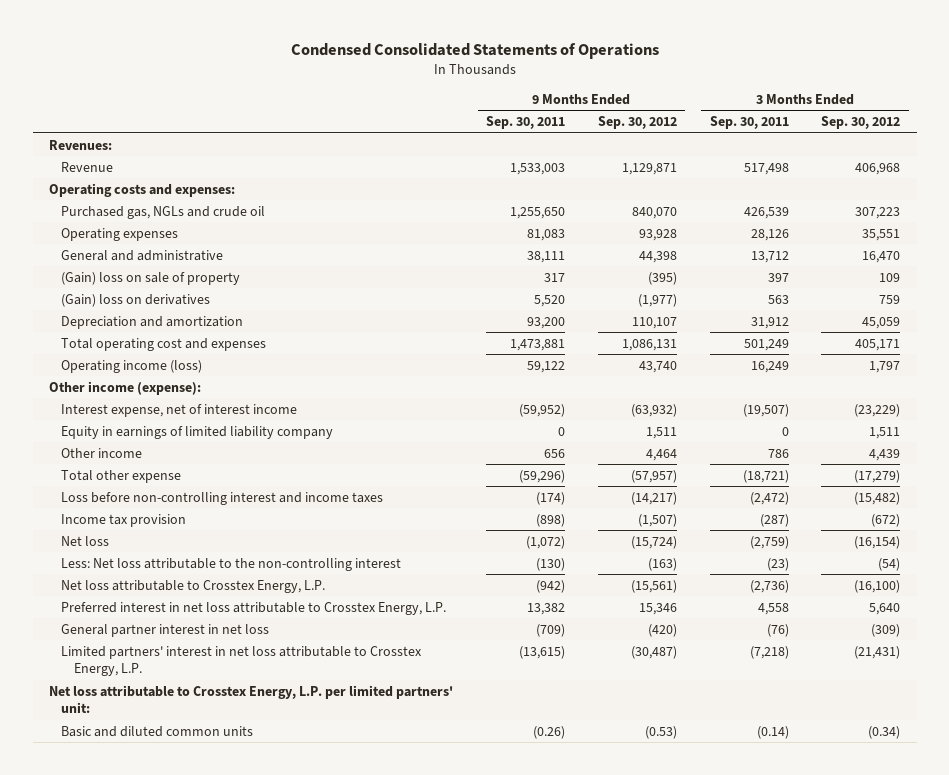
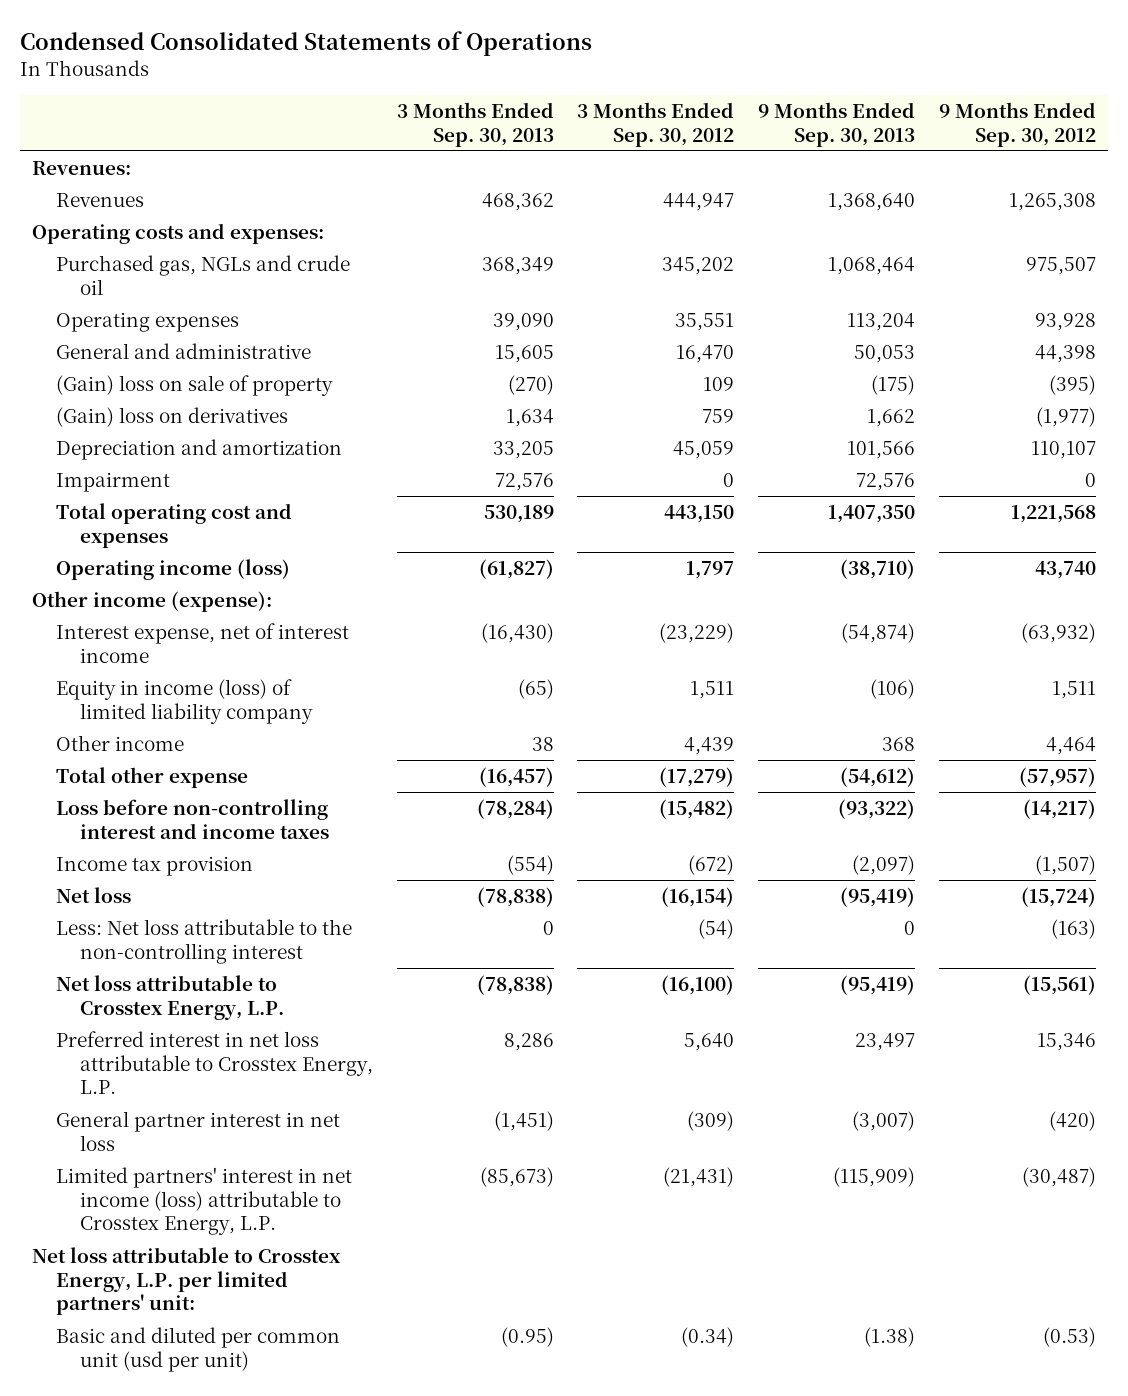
- | 9 Months Ended Sep. 30, 2011 | 9 Months Ended Sep. 30, 2012 | 3 Months Ended Sep. 30, 2011 | 3 Months Ended Sep. 30, 2012
+ | 3 Months Ended Sep. 30, 2013 | 3 Months Ended Sep. 30, 2012 | 9 Months Ended Sep. 30, 2013 | 9 Months Ended Sep. 30, 2012
- Revenue | 1,533,003 | 1,129,871 | 517,498 | 406,968
+ Revenues | 468,362 | 444,947 | 1,368,640 | 1,265,308
- Purchased gas, NGLs and crude oil | 1,255,650 | 840,070 | 426,539 | 307,223
+ Purchased gas, NGLs and crude oil | 368,349 | 345,202 | 1,068,464 | 975,507
- Total operating cost and expenses | 1,473,881 | 1,086,131 | 501,249 | 405,171
+ Impairment | 72,576 | 0 | 72,576 | 0
+ Total operating cost and expenses | 530,189 | 443,150 | 1,407,350 | 1,221,568
- Equity in earnings of limited liability company | 0 | 1,511 | 0 | 1,511
+ Equity in income (loss) of limited liability company | (65) | 1,511 | (106) | 1,511
- Limited partners' interest in net loss attributable to Crosstex Energy, L.P. | (13,615) | (30,487) | (7,218) | (21,431)
+ Limited partners' interest in net income (loss) attributable to Crosstex Energy, L.P. | (85,673) | (21,431) | (115,909) | (30,487)
- Basic and diluted common units | (0.26) | (0.53) | (0.14) | (0.34)
+ Basic and diluted per common unit (usd per unit) | (0.95) | (0.34) | (1.38) | (0.53)

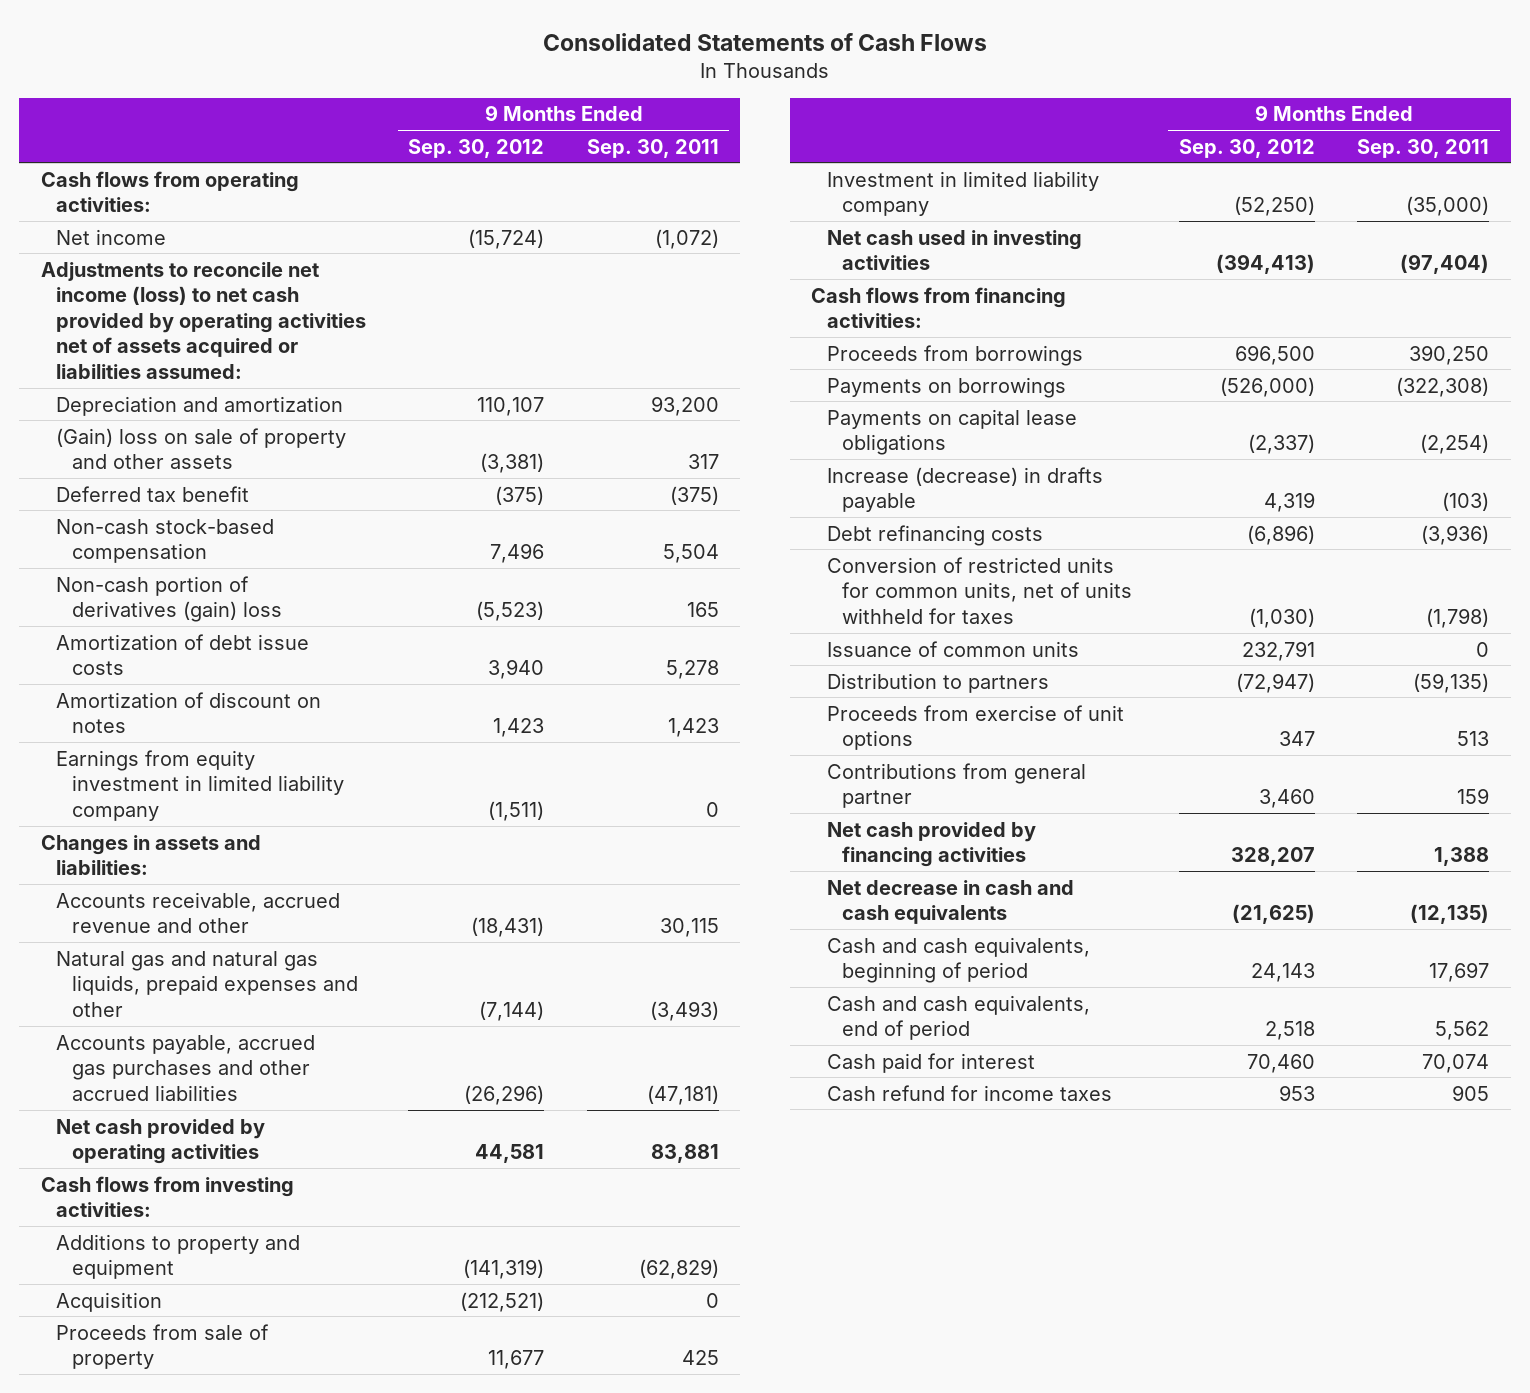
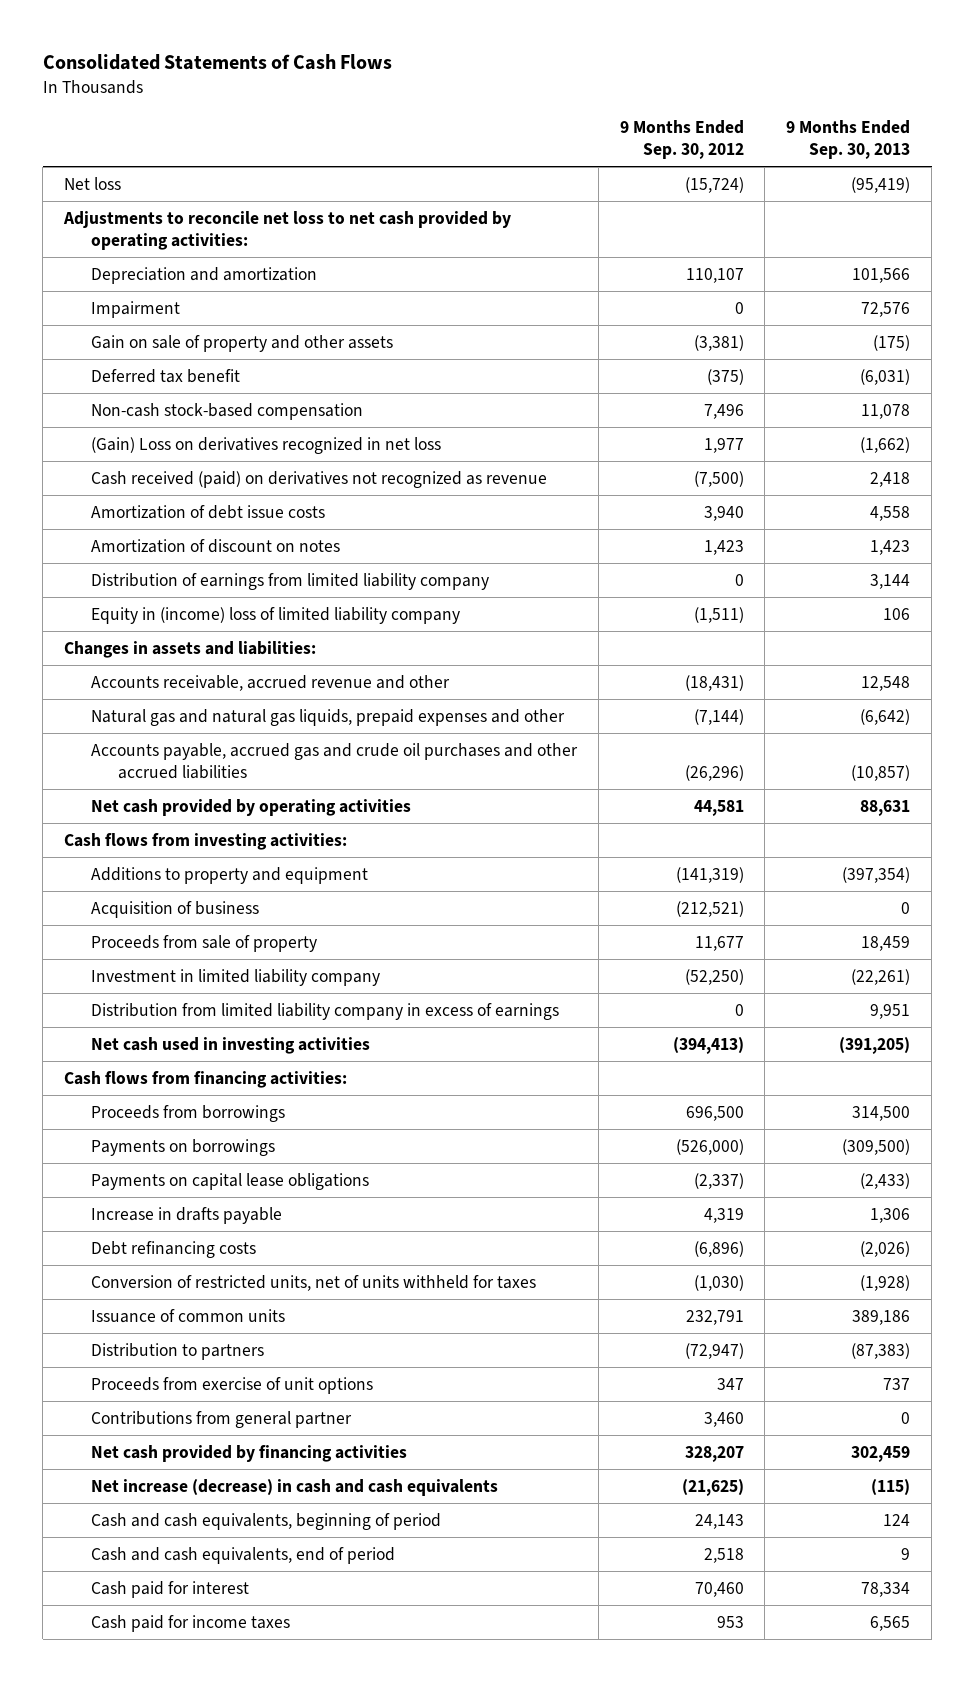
- | 9 Months Ended Sep. 30, 2012 | 9 Months Ended Sep. 30, 2011
+ | 9 Months Ended Sep. 30, 2012 | 9 Months Ended Sep. 30, 2013
- Cash flows from operating activities:
- Net income | (15,724) | (1,072)
- Adjustments to reconcile net income (loss) to net cash provided by operating activities net of assets acquired or liabilities assumed:
+ Net loss | (15,724) | (95,419)
+ Adjustments to reconcile net loss to net cash provided by operating activities:
- (Gain) loss on sale of property and other assets | (3,381) | 317
+ Impairment | 0 | 72,576
+ Gain on sale of property and other assets | (3,381) | (175)
- Non-cash portion of derivatives (gain) loss | (5,523) | 165
+ (Gain) Loss on derivatives recognized in net loss | 1,977 | (1,662)
+ Cash received (paid) on derivatives not recognized as revenue | (7,500) | 2,418
- Earnings from equity investment in limited liability company | (1,511) | 0
+ Distribution of earnings from limited liability company | 0 | 3,144
+ Equity in (income) loss of limited liability company | (1,511) | 106
- Accounts payable, accrued gas purchases and other accrued liabilities | (26,296) | (47,181)
+ Accounts payable, accrued gas and crude oil purchases and other accrued liabilities | (26,296) | (10,857)
- Acquisition | (212,521) | 0
+ Acquisition of business | (212,521) | 0
+ Distribution from limited liability company in excess of earnings | 0 | 9,951
- Increase (decrease) in drafts payable | 4,319 | (103)
+ Increase in drafts payable | 4,319 | 1,306
- Conversion of restricted units for common units, net of units withheld for taxes | (1,030) | (1,798)
+ Conversion of restricted units, net of units withheld for taxes | (1,030) | (1,928)
- Net decrease in cash and cash equivalents | (21,625) | (12,135)
+ Net increase (decrease) in cash and cash equivalents | (21,625) | (115)
- Cash refund for income taxes | 953 | 905
+ Cash paid for income taxes | 953 | 6,565

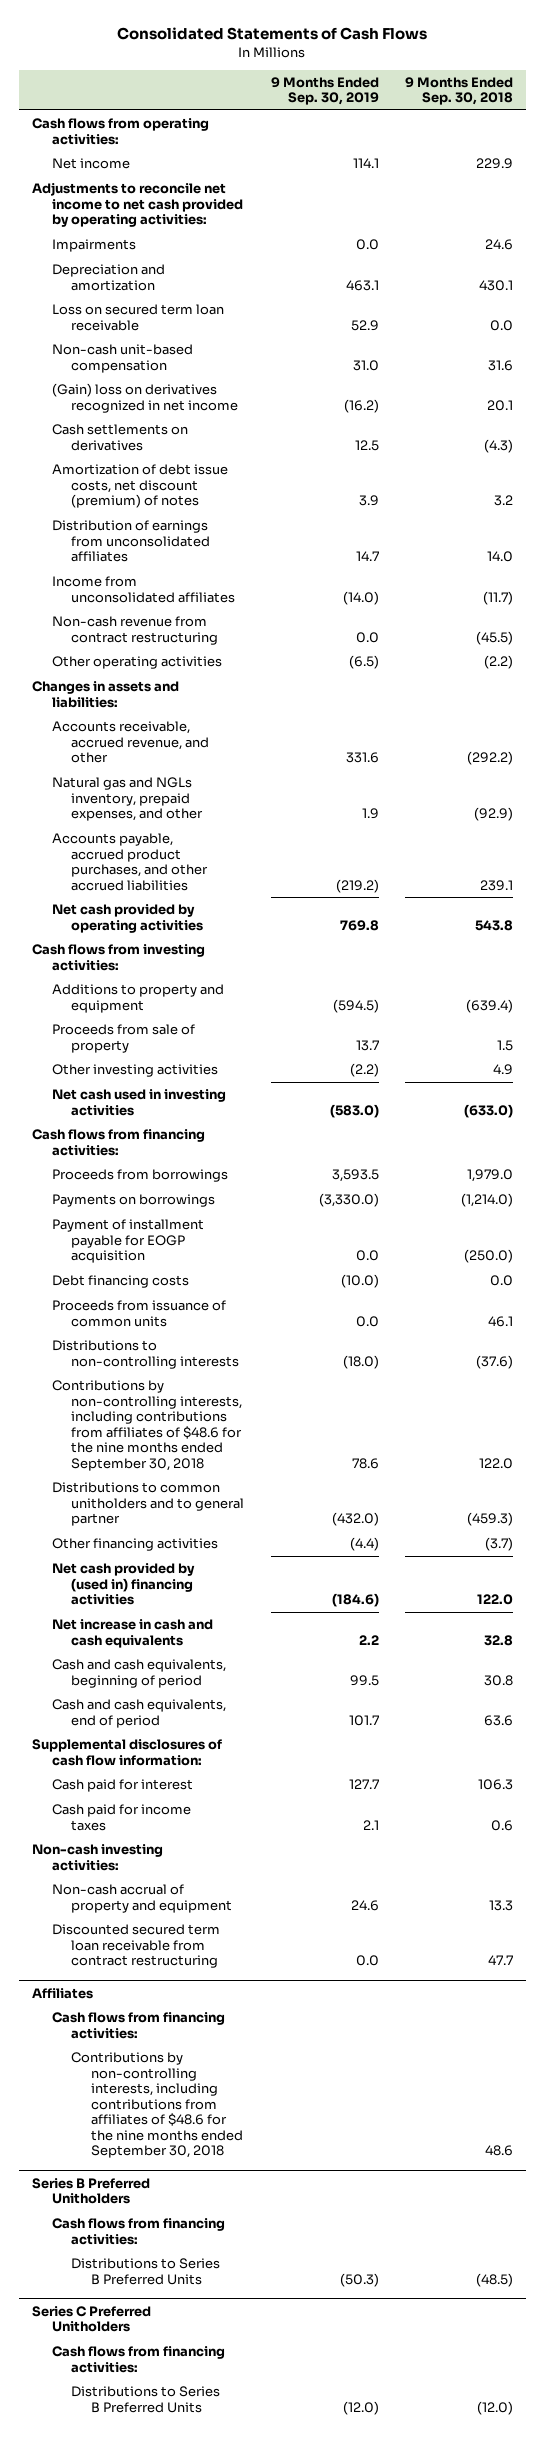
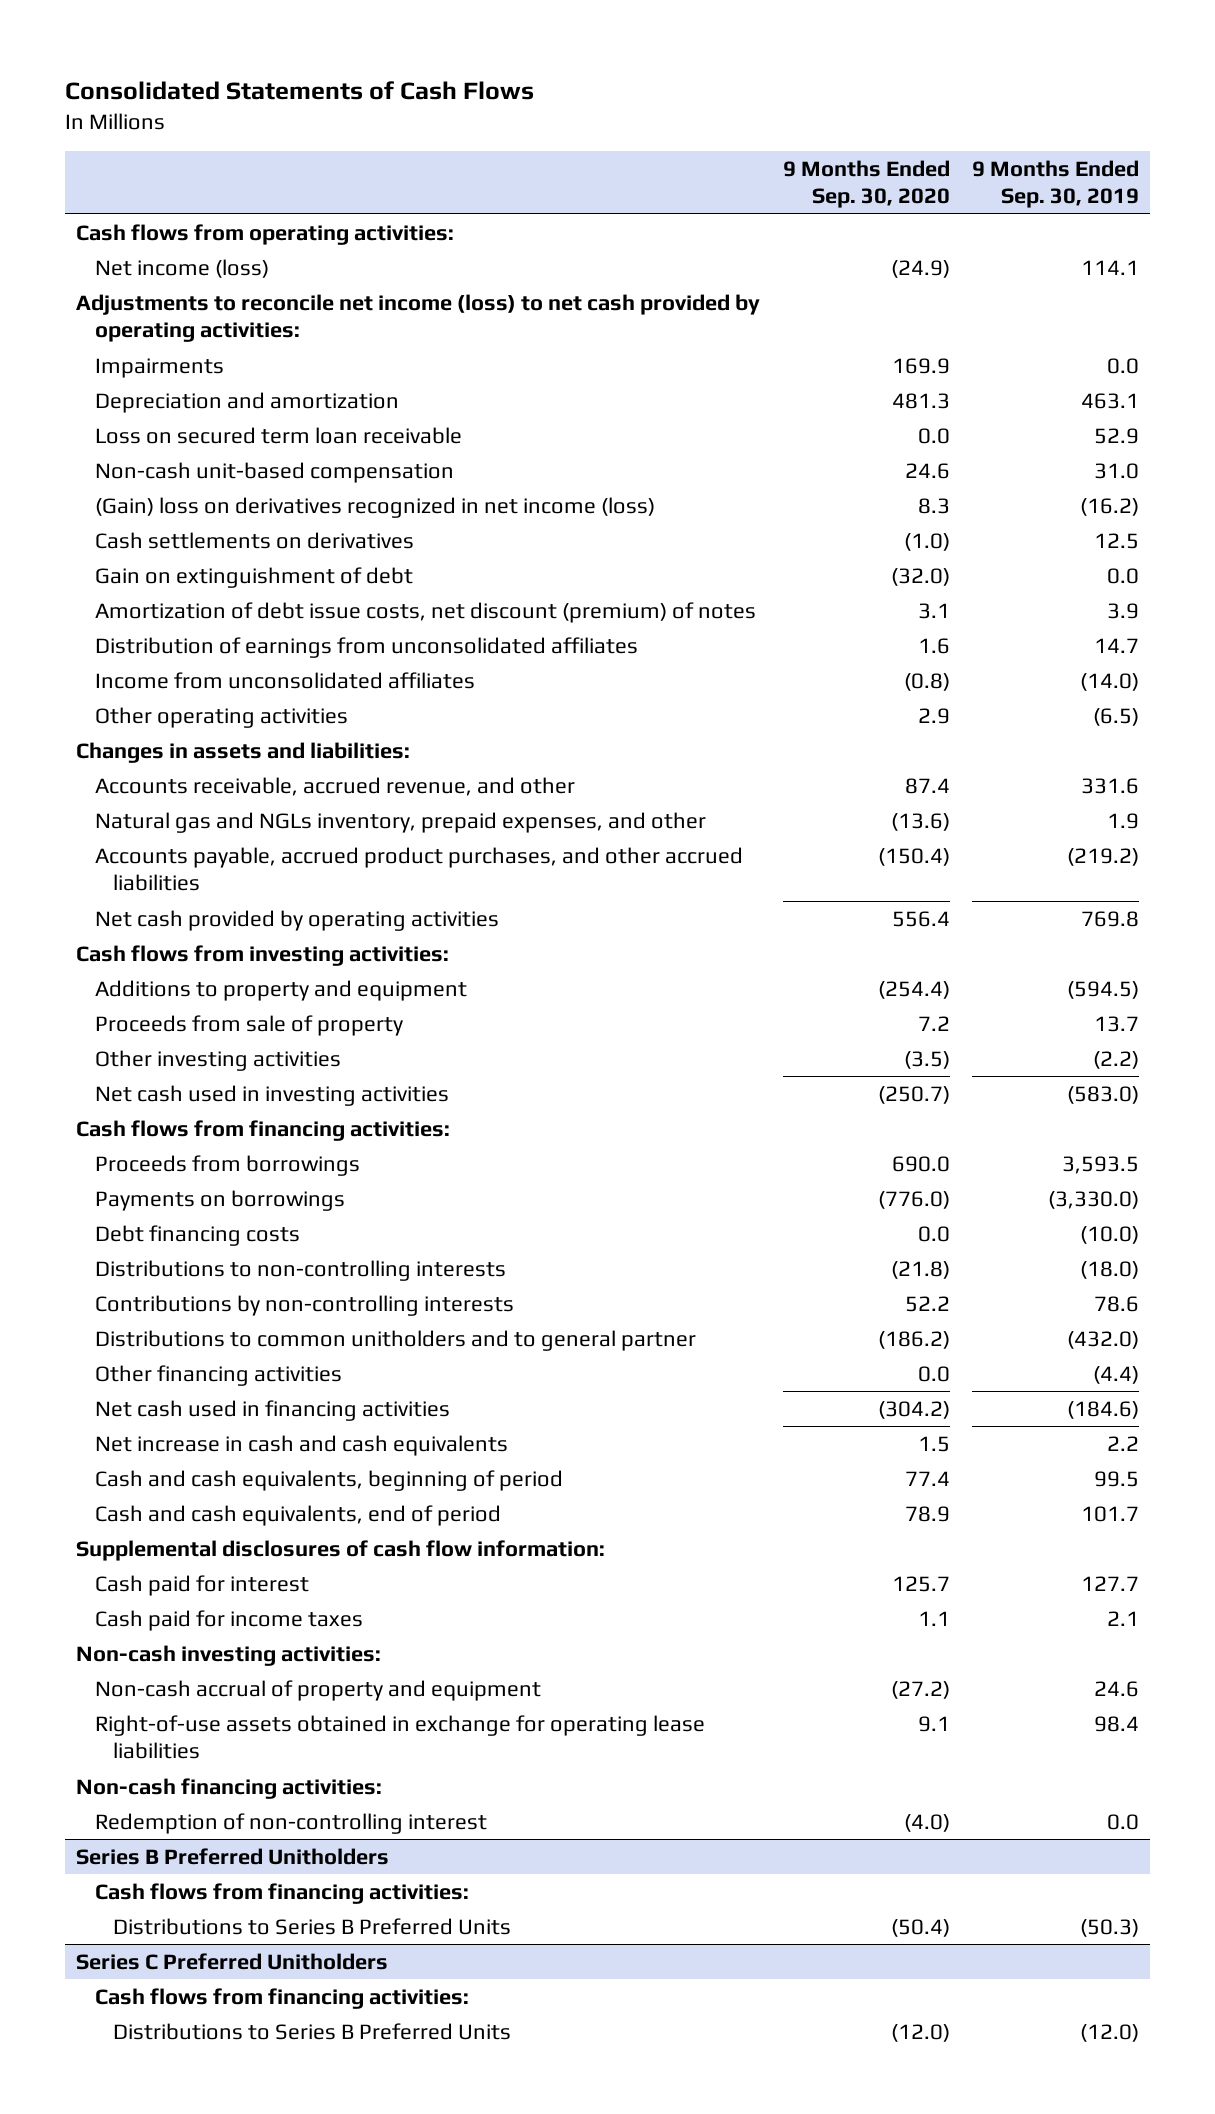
- | 9 Months Ended Sep. 30, 2019 | 9 Months Ended Sep. 30, 2018
+ | 9 Months Ended Sep. 30, 2020 | 9 Months Ended Sep. 30, 2019
- Net income | 114.1 | 229.9
- Adjustments to reconcile net income to net cash provided by operating activities:
+ Net income (loss) | (24.9) | 114.1
+ Adjustments to reconcile net income (loss) to net cash provided by operating activities:
- (Gain) loss on derivatives recognized in net income | (16.2) | 20.1
+ (Gain) loss on derivatives recognized in net income (loss) | 8.3 | (16.2)
+ Gain on extinguishment of debt | (32.0) | 0.0
- Non-cash revenue from contract restructuring | 0.0 | (45.5)
- Payment of installment payable for EOGP acquisition | 0.0 | (250.0)
- Proceeds from issuance of common units | 0.0 | 46.1
- Contributions by non-controlling interests, including contributions from affiliates of $48.6 for the nine months ended September 30, 2018 | 78.6 | 122.0
+ Contributions by non-controlling interests | 52.2 | 78.6
- Net cash provided by (used in) financing activities | (184.6) | 122.0
+ Net cash used in financing activities | (304.2) | (184.6)
- Discounted secured term loan receivable from contract restructuring | 0.0 | 47.7
- Affiliates
- Cash flows from financing activities:
- Contributions by non-controlling interests, including contributions from affiliates of $48.6 for the nine months ended September 30, 2018 | | 48.6
+ Right-of-use assets obtained in exchange for operating lease liabilities | 9.1 | 98.4
+ Non-cash financing activities:
+ Redemption of non-controlling interest | (4.0) | 0.0

